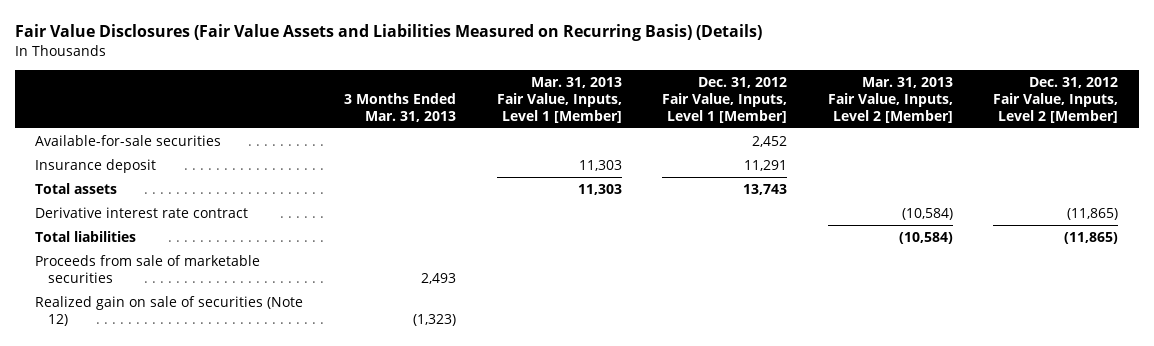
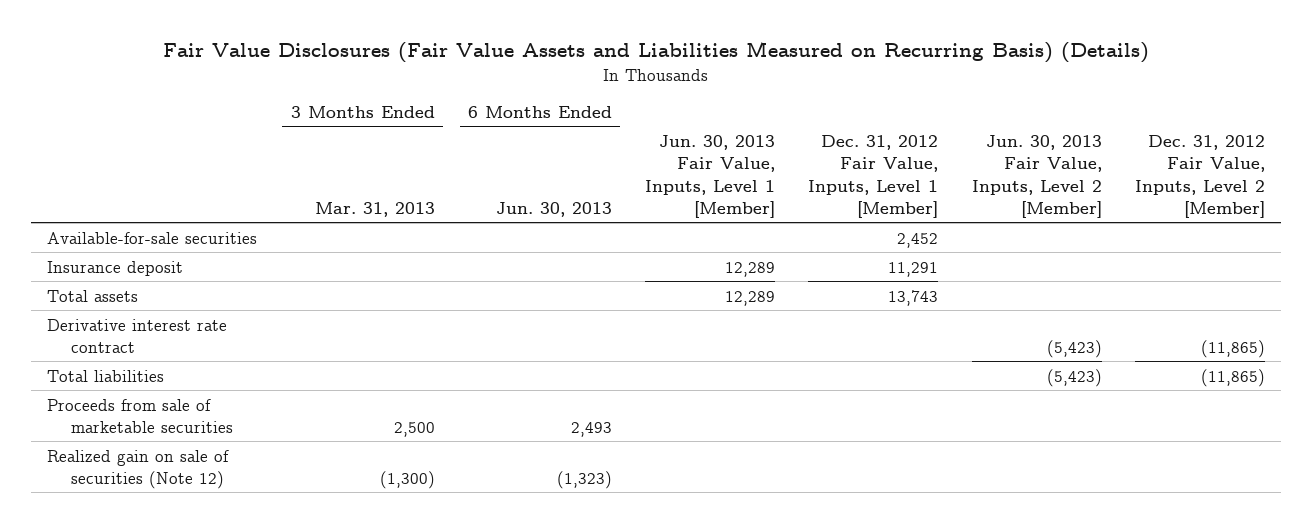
- | 3 Months Ended Mar. 31, 2013 | Mar. 31, 2013 Fair Value, Inputs, Level 1 [Member] | Dec. 31, 2012 Fair Value, Inputs, Level 1 [Member] | Mar. 31, 2013 Fair Value, Inputs, Level 2 [Member] | Dec. 31, 2012 Fair Value, Inputs, Level 2 [Member]
+ | 3 Months Ended Mar. 31, 2013 | 6 Months Ended Jun. 30, 2013 | Jun. 30, 2013 Fair Value, Inputs, Level 1 [Member] | Dec. 31, 2012 Fair Value, Inputs, Level 1 [Member] | Jun. 30, 2013 Fair Value, Inputs, Level 2 [Member] | Dec. 31, 2012 Fair Value, Inputs, Level 2 [Member]
- Proceeds from sale of marketable securities | 2,493 | | | |
- Realized gain on sale of securities (Note 12) | (1,323) | | | |
+ Proceeds from sale of marketable securities | 2,500 | 2,493 | | | |
+ Realized gain on sale of securities (Note 12) | (1,300) | (1,323) | | | |

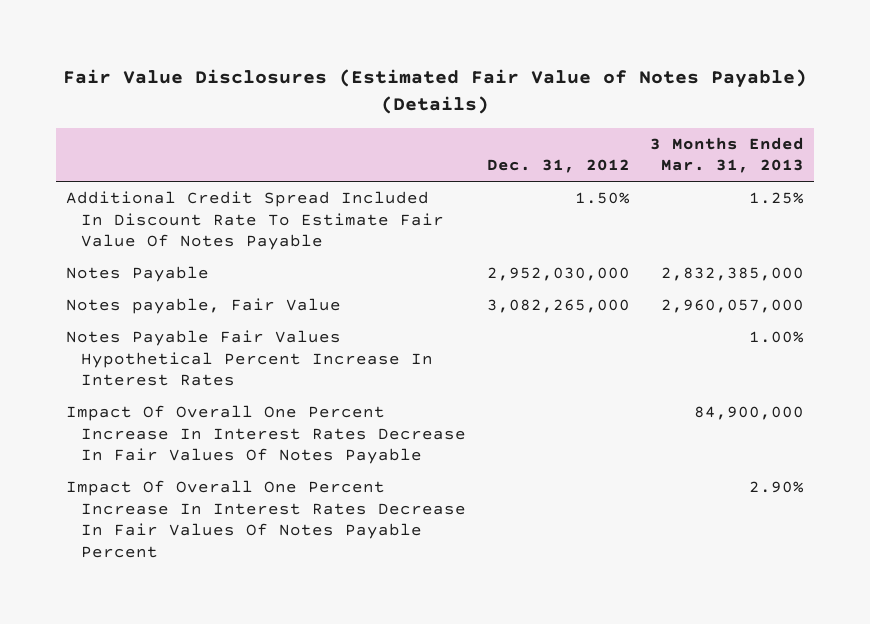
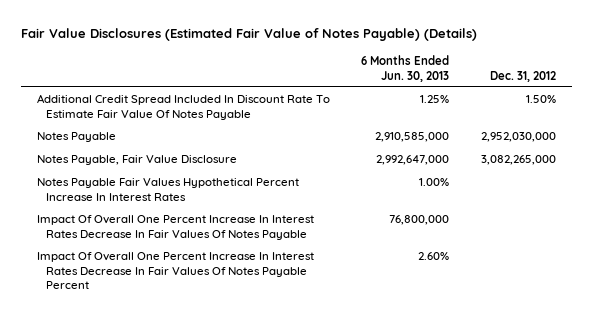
- | Dec. 31, 2012 | 3 Months Ended Mar. 31, 2013
+ | 6 Months Ended Jun. 30, 2013 | Dec. 31, 2012
- Notes payable, Fair Value | 3,082,265,000 | 2,960,057,000
+ Notes Payable, Fair Value Disclosure | 2,992,647,000 | 3,082,265,000

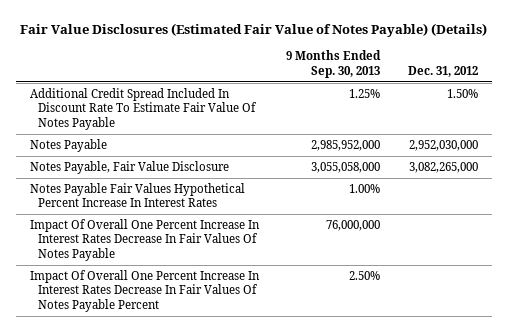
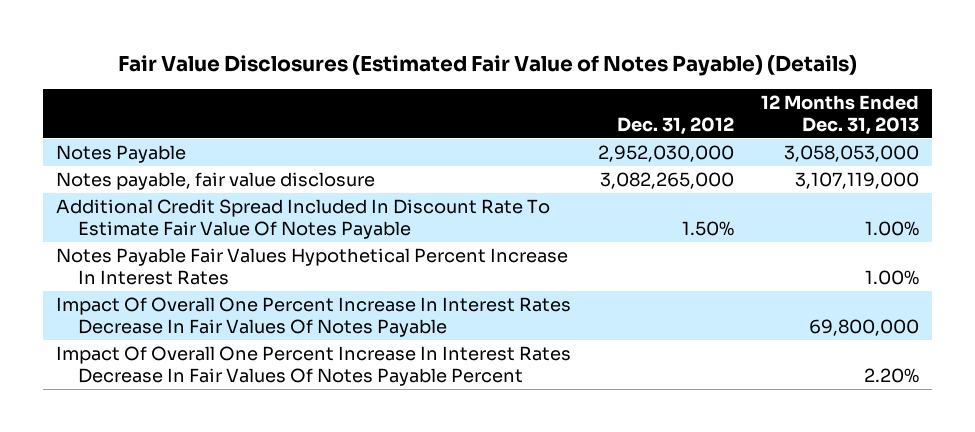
- | 9 Months Ended Sep. 30, 2013 | Dec. 31, 2012
+ | Dec. 31, 2012 | 12 Months Ended Dec. 31, 2013
- Notes Payable, Fair Value Disclosure | 3,055,058,000 | 3,082,265,000
+ Notes payable, fair value disclosure | 3,082,265,000 | 3,107,119,000
moved down: Additional Credit Spread Included In Discount Rate To Estimate Fair Value Of Notes Payable | 1.50% | 1.00%

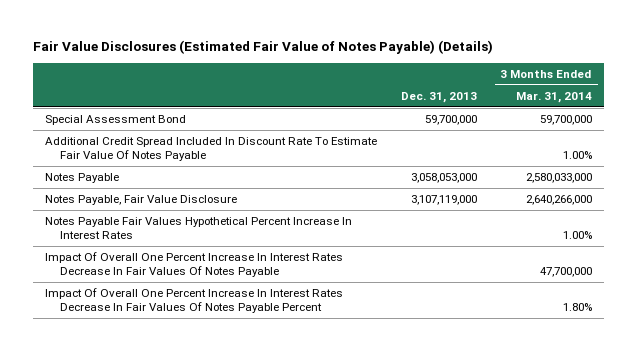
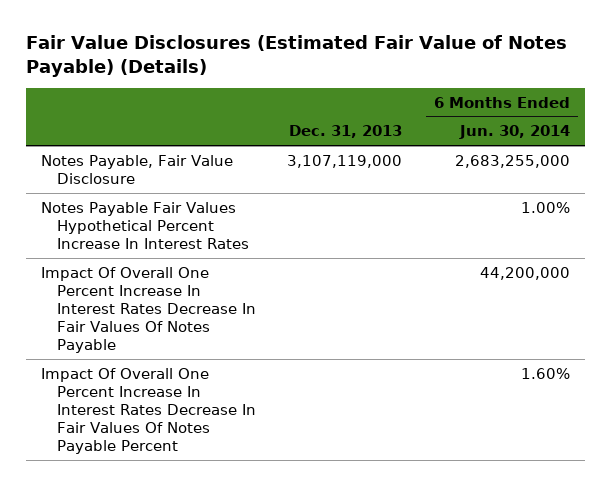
- | Dec. 31, 2013 | 3 Months Ended Mar. 31, 2014
+ | Dec. 31, 2013 | 6 Months Ended Jun. 30, 2014
- Special Assessment Bond | 59,700,000 | 59,700,000
- Additional Credit Spread Included In Discount Rate To Estimate Fair Value Of Notes Payable | | 1.00%
- Notes Payable | 3,058,053,000 | 2,580,033,000

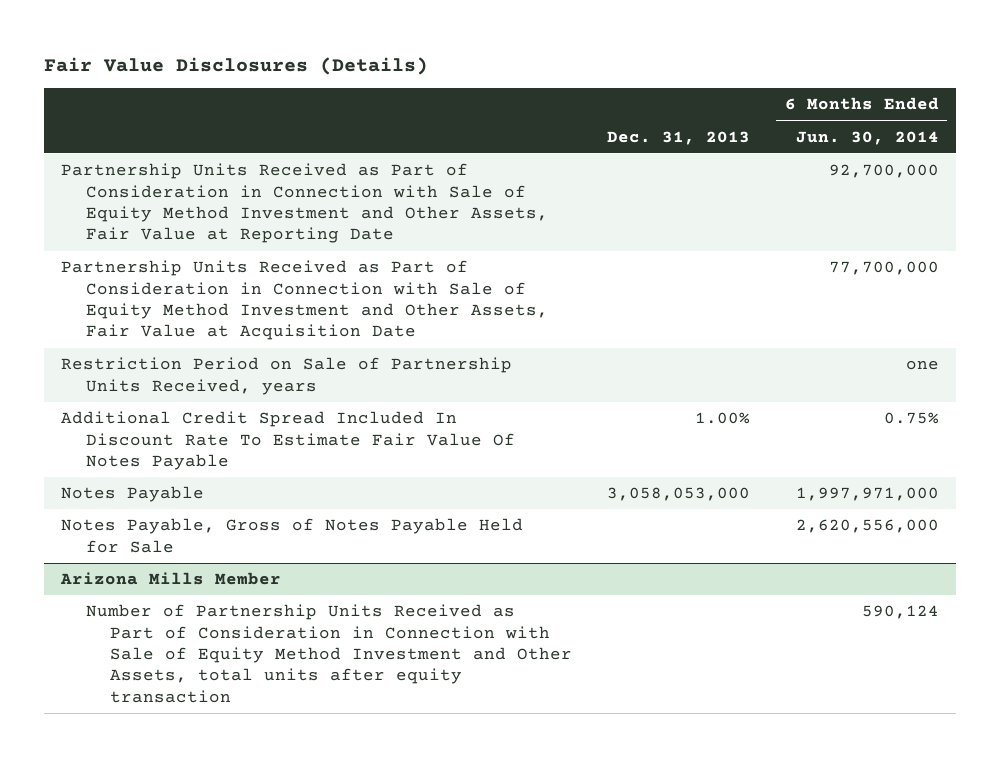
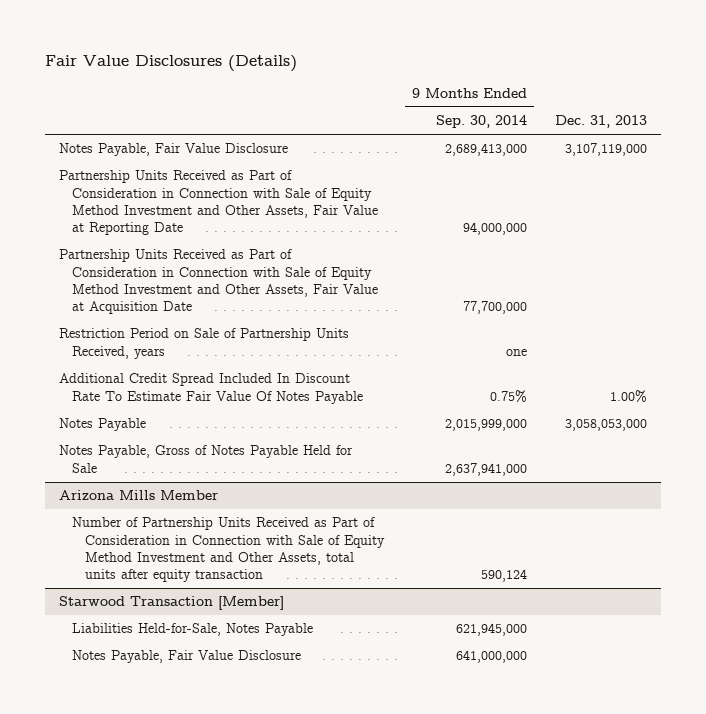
- | Dec. 31, 2013 | 6 Months Ended Jun. 30, 2014
+ | 9 Months Ended Sep. 30, 2014 | Dec. 31, 2013
+ Notes Payable, Fair Value Disclosure | 2,689,413,000 | 3,107,119,000
+ Starwood Transaction [Member]
+ Liabilities Held-for-Sale, Notes Payable | 621,945,000 |
+ Notes Payable, Fair Value Disclosure | 641,000,000 |

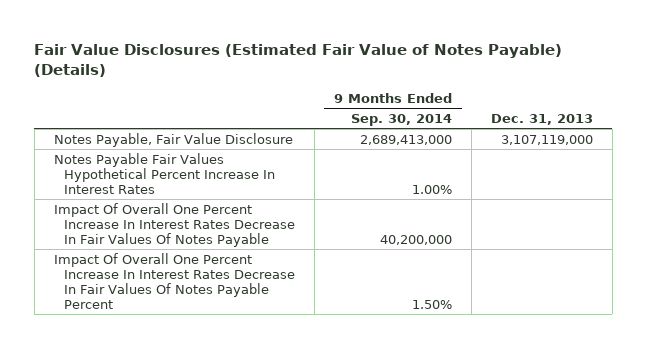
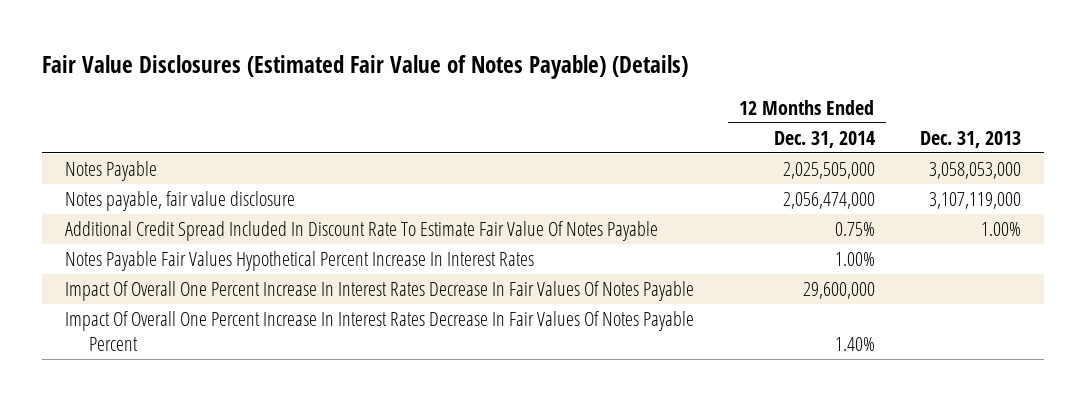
- | 9 Months Ended Sep. 30, 2014 | Dec. 31, 2013
+ | 12 Months Ended Dec. 31, 2014 | Dec. 31, 2013
- Notes Payable, Fair Value Disclosure | 2,689,413,000 | 3,107,119,000
+ Notes Payable | 2,025,505,000 | 3,058,053,000
+ Notes payable, fair value disclosure | 2,056,474,000 | 3,107,119,000
+ Additional Credit Spread Included In Discount Rate To Estimate Fair Value Of Notes Payable | 0.75% | 1.00%

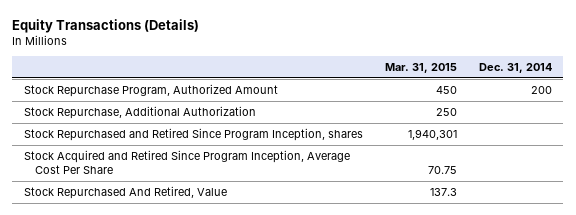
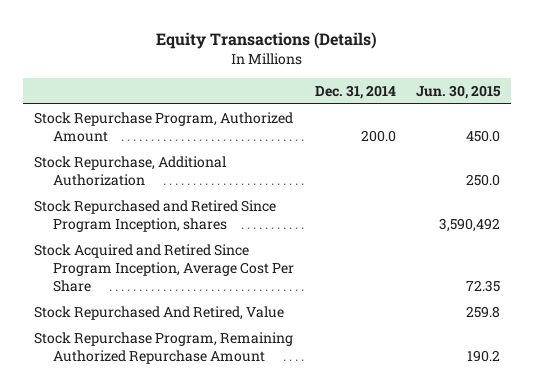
- | Mar. 31, 2015 | Dec. 31, 2014
+ | Dec. 31, 2014 | Jun. 30, 2015
- Stock Repurchase Program, Authorized Amount | 450 | 200
+ Stock Repurchase Program, Authorized Amount | 200.0 | 450.0
+ Stock Repurchase Program, Remaining Authorized Repurchase Amount | | 190.2

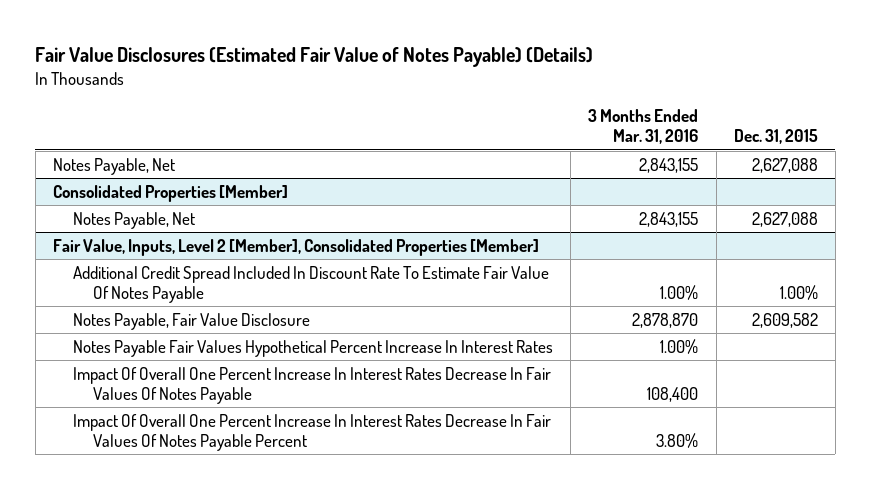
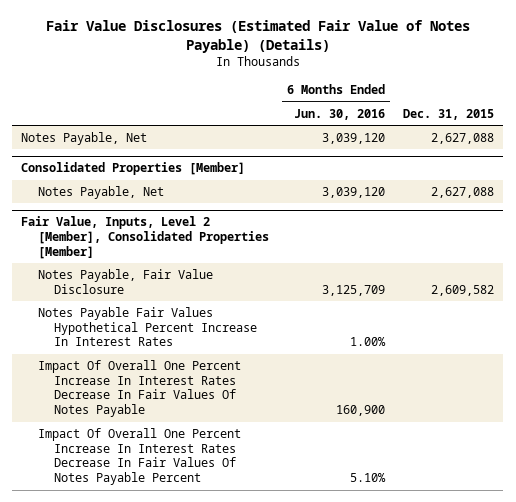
- | 3 Months Ended Mar. 31, 2016 | Dec. 31, 2015
+ | 6 Months Ended Jun. 30, 2016 | Dec. 31, 2015
@ Fair Value, Inputs, Level 2 [Member], Consolidated Properties [Member]
- Additional Credit Spread Included In Discount Rate To Estimate Fair Value Of Notes Payable | 1.00% | 1.00%

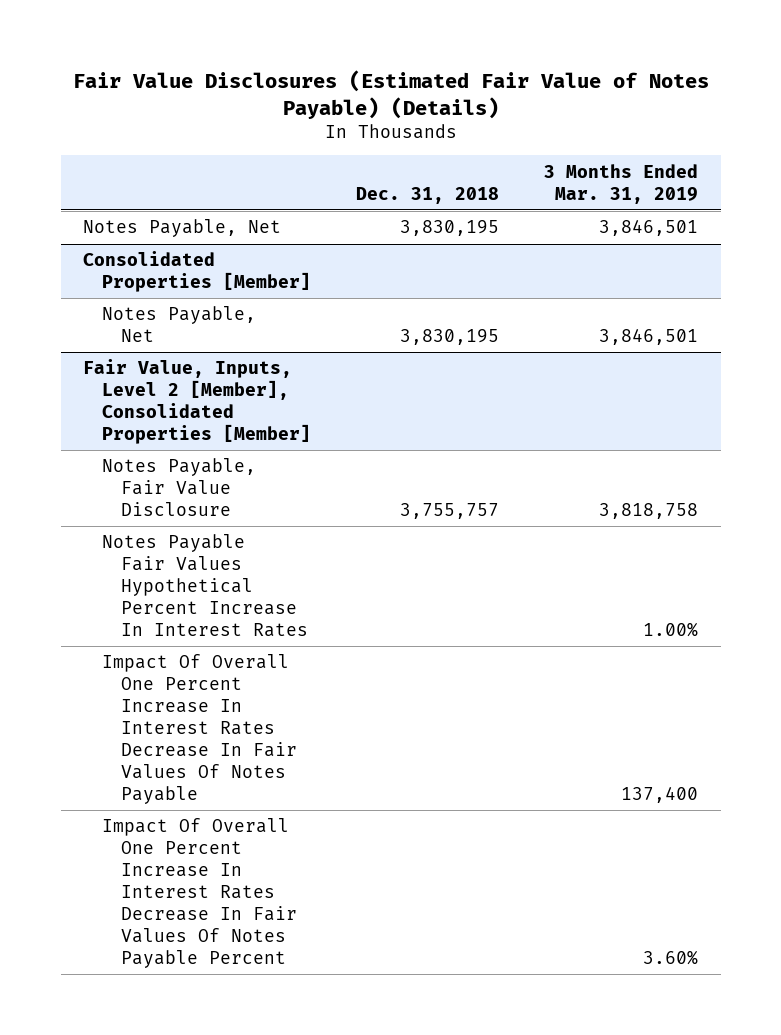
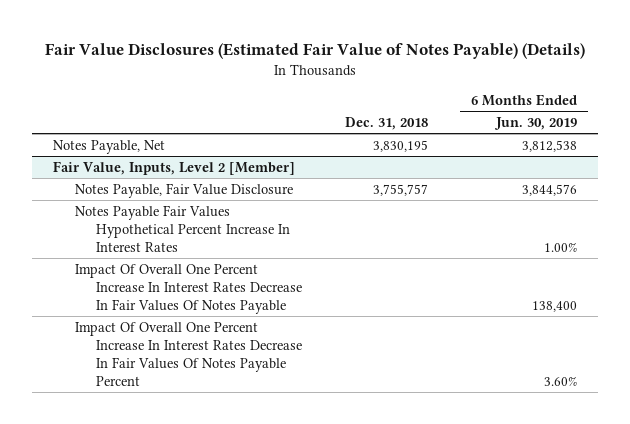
- | Dec. 31, 2018 | 3 Months Ended Mar. 31, 2019
+ | Dec. 31, 2018 | 6 Months Ended Jun. 30, 2019
- Consolidated Properties [Member]
- Notes Payable, Net | 3,830,195 | 3,846,501
- Fair Value, Inputs, Level 2 [Member], Consolidated Properties [Member]
+ Fair Value, Inputs, Level 2 [Member]

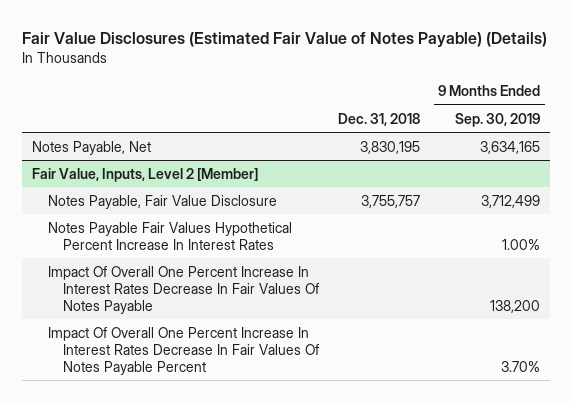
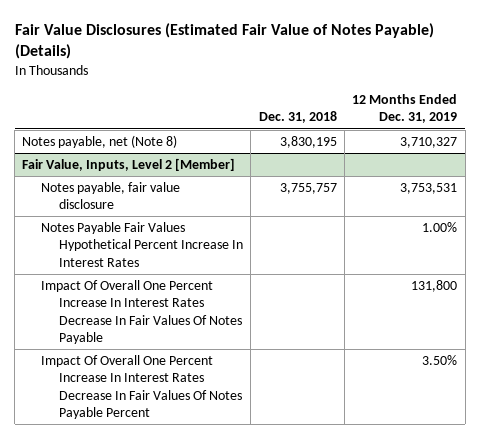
- | Dec. 31, 2018 | 9 Months Ended Sep. 30, 2019
+ | Dec. 31, 2018 | 12 Months Ended Dec. 31, 2019
- Notes Payable, Net | 3,830,195 | 3,634,165
+ Notes payable, net (Note 8) | 3,830,195 | 3,710,327
@ Fair Value, Inputs, Level 2 [Member]
- Notes Payable, Fair Value Disclosure | 3,755,757 | 3,712,499
+ Notes payable, fair value disclosure | 3,755,757 | 3,753,531

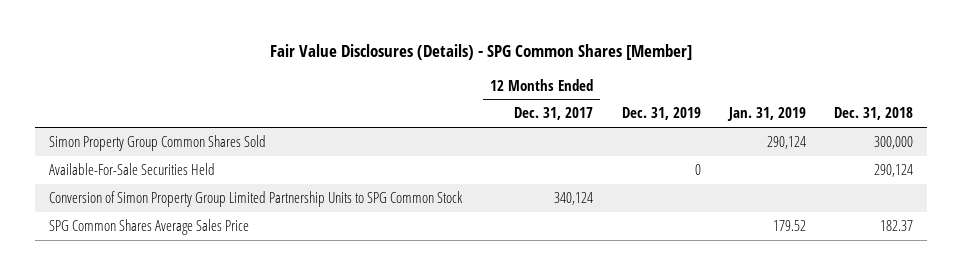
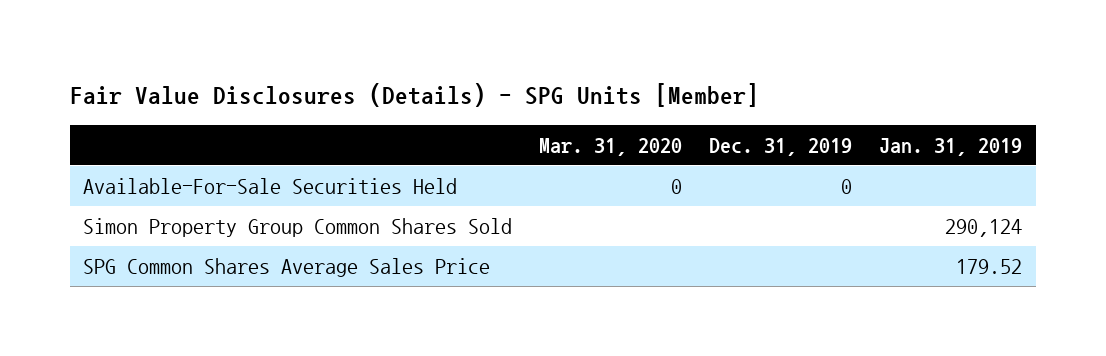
- Fair Value Disclosures (Details) - SPG Common Shares [Member]
+ Fair Value Disclosures (Details) - SPG Units [Member]
- | 12 Months Ended Dec. 31, 2017 | Dec. 31, 2019 | Jan. 31, 2019 | Dec. 31, 2018
+ | Mar. 31, 2020 | Dec. 31, 2019 | Jan. 31, 2019
- Conversion of Simon Property Group Limited Partnership Units to SPG Common Stock | 340,124 | | |
moved down: Simon Property Group Common Shares Sold | | | 290,124

